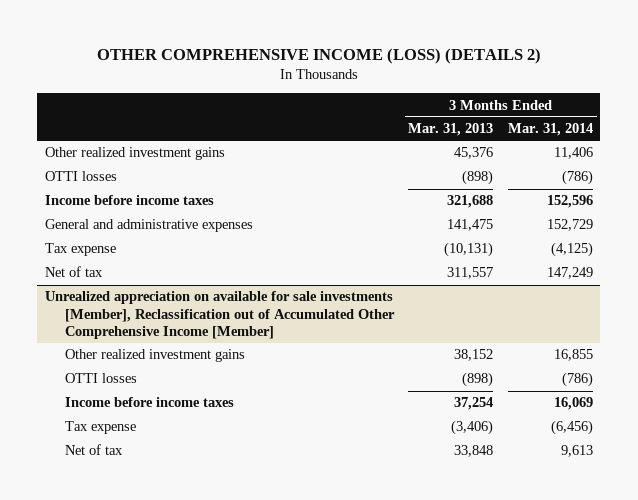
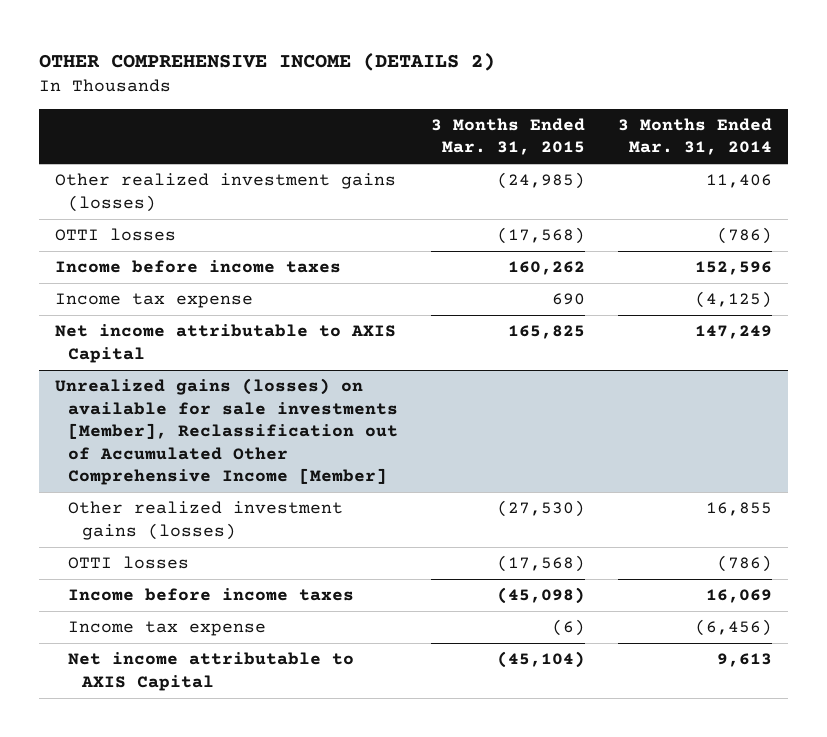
- OTHER COMPREHENSIVE INCOME (LOSS) (DETAILS 2)
+ OTHER COMPREHENSIVE INCOME (DETAILS 2)
- | 3 Months Ended Mar. 31, 2013 | 3 Months Ended Mar. 31, 2014
+ | 3 Months Ended Mar. 31, 2015 | 3 Months Ended Mar. 31, 2014
- Other realized investment gains | 45,376 | 11,406
+ Other realized investment gains (losses) | (24,985) | 11,406
- General and administrative expenses | 141,475 | 152,729
- Tax expense | (10,131) | (4,125)
- Net of tax | 311,557 | 147,249
- Unrealized appreciation on available for sale investments [Member], Reclassification out of Accumulated Other Comprehensive Income [Member]
- Other realized investment gains | 38,152 | 16,855
+ Income tax expense | 690 | (4,125)
+ Net income attributable to AXIS Capital | 165,825 | 147,249
+ Unrealized gains (losses) on available for sale investments [Member], Reclassification out of Accumulated Other Comprehensive Income [Member]
+ Other realized investment gains (losses) | (27,530) | 16,855
- Tax expense | (3,406) | (6,456)
- Net of tax | 33,848 | 9,613
+ Income tax expense | (6) | (6,456)
+ Net income attributable to AXIS Capital | (45,104) | 9,613

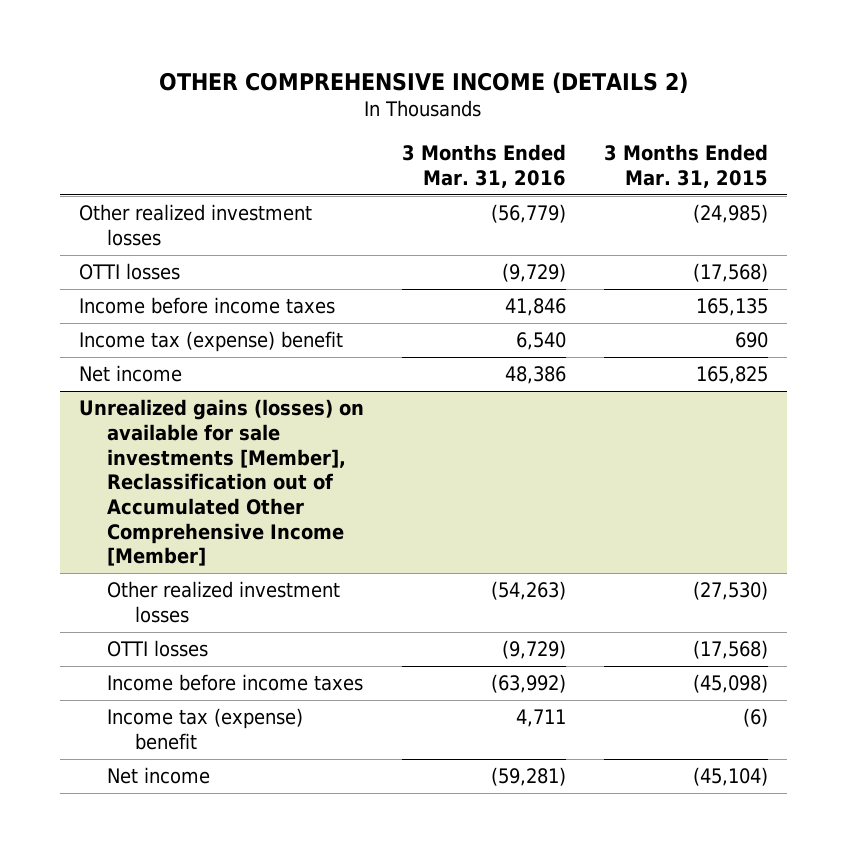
- | 3 Months Ended Mar. 31, 2015 | 3 Months Ended Mar. 31, 2014
+ | 3 Months Ended Mar. 31, 2016 | 3 Months Ended Mar. 31, 2015
- Other realized investment gains (losses) | (24,985) | 11,406
+ Other realized investment losses | (56,779) | (24,985)
- Income before income taxes | 160,262 | 152,596
- Income tax expense | 690 | (4,125)
- Net income attributable to AXIS Capital | 165,825 | 147,249
+ Income before income taxes | 41,846 | 165,135
+ Income tax (expense) benefit | 6,540 | 690
+ Net income | 48,386 | 165,825
@ Unrealized gains (losses) on available for sale investments [Member], Reclassification out of Accumulated Other Comprehensive Income [Member]
- Other realized investment gains (losses) | (27,530) | 16,855
+ Other realized investment losses | (54,263) | (27,530)
- Income tax expense | (6) | (6,456)
- Net income attributable to AXIS Capital | (45,104) | 9,613
+ Income tax (expense) benefit | 4,711 | (6)
+ Net income | (59,281) | (45,104)

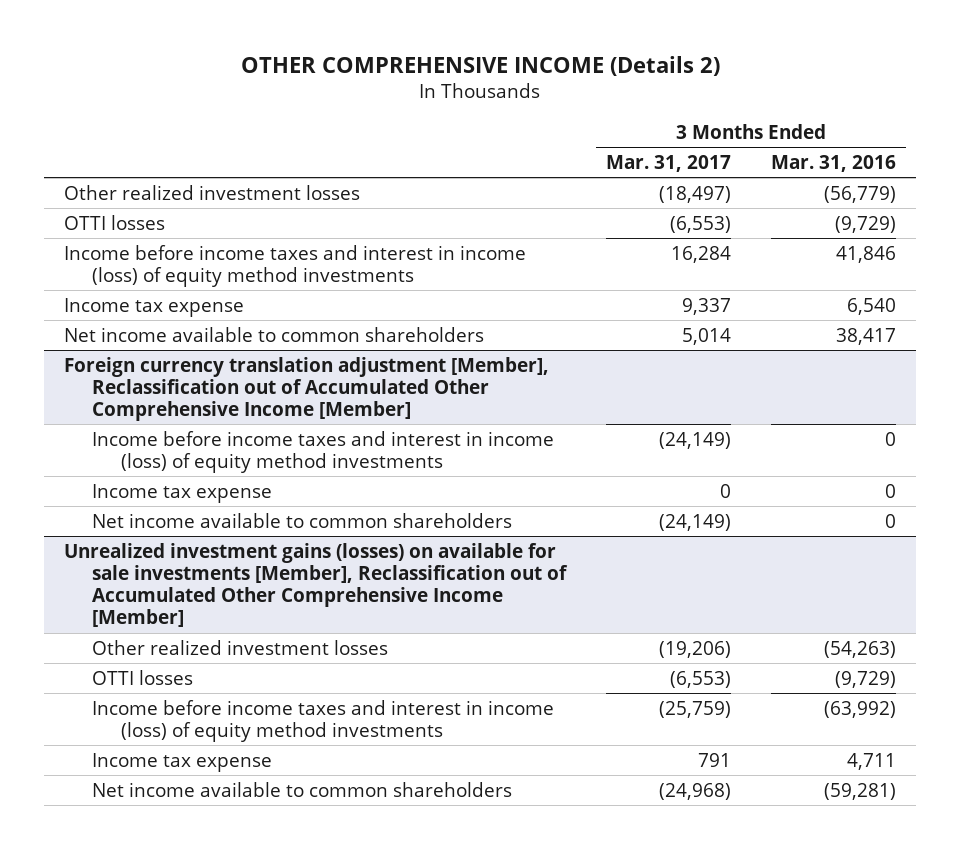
- OTHER COMPREHENSIVE INCOME (DETAILS 2)
+ OTHER COMPREHENSIVE INCOME (Details 2)
- | 3 Months Ended Mar. 31, 2016 | 3 Months Ended Mar. 31, 2015
+ | 3 Months Ended Mar. 31, 2017 | 3 Months Ended Mar. 31, 2016
- Income before income taxes | 41,846 | 165,135
- Income tax (expense) benefit | 6,540 | 690
- Net income | 48,386 | 165,825
- Unrealized gains (losses) on available for sale investments [Member], Reclassification out of Accumulated Other Comprehensive Income [Member]
+ Income before income taxes and interest in income (loss) of equity method investments | 16,284 | 41,846
+ Income tax expense | 9,337 | 6,540
+ Net income available to common shareholders | 5,014 | 38,417
+ Foreign currency translation adjustment [Member], Reclassification out of Accumulated Other Comprehensive Income [Member]
+ Income before income taxes and interest in income (loss) of equity method investments | (24,149) | 0
+ Income tax expense | 0 | 0
+ Net income available to common shareholders | (24,149) | 0
+ Unrealized investment gains (losses) on available for sale investments [Member], Reclassification out of Accumulated Other Comprehensive Income [Member]
- Income before income taxes | (63,992) | (45,098)
- Income tax (expense) benefit | 4,711 | (6)
- Net income | (59,281) | (45,104)
+ Income before income taxes and interest in income (loss) of equity method investments | (25,759) | (63,992)
+ Income tax expense | 791 | 4,711
+ Net income available to common shareholders | (24,968) | (59,281)

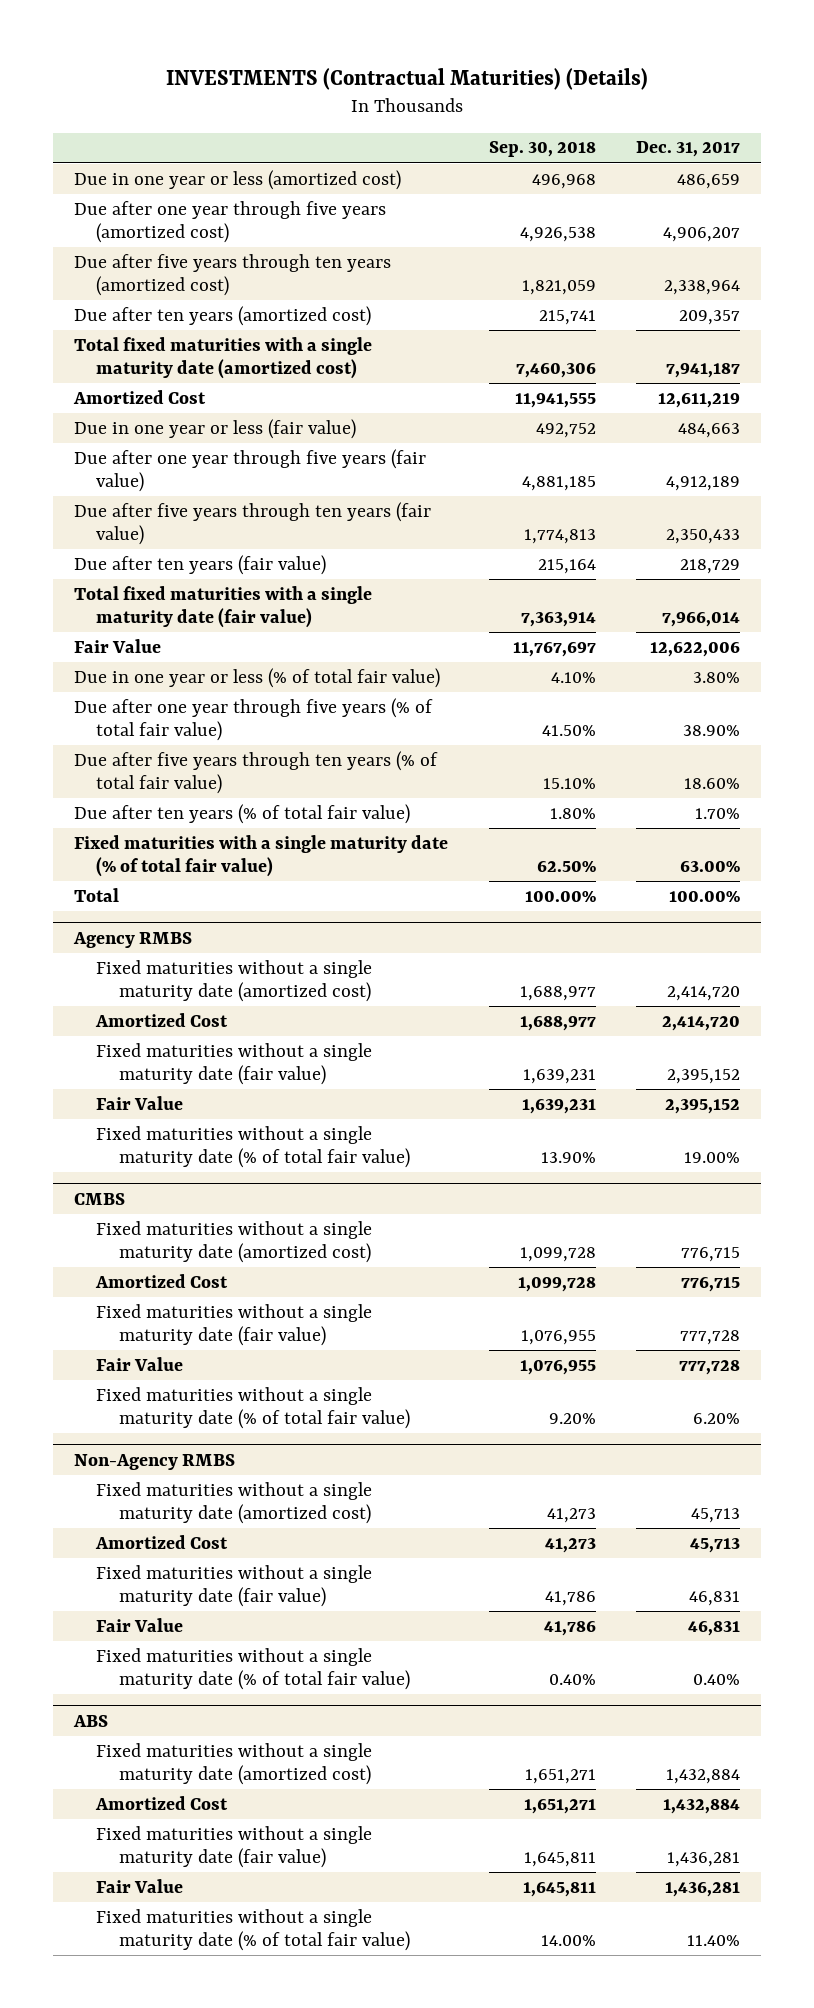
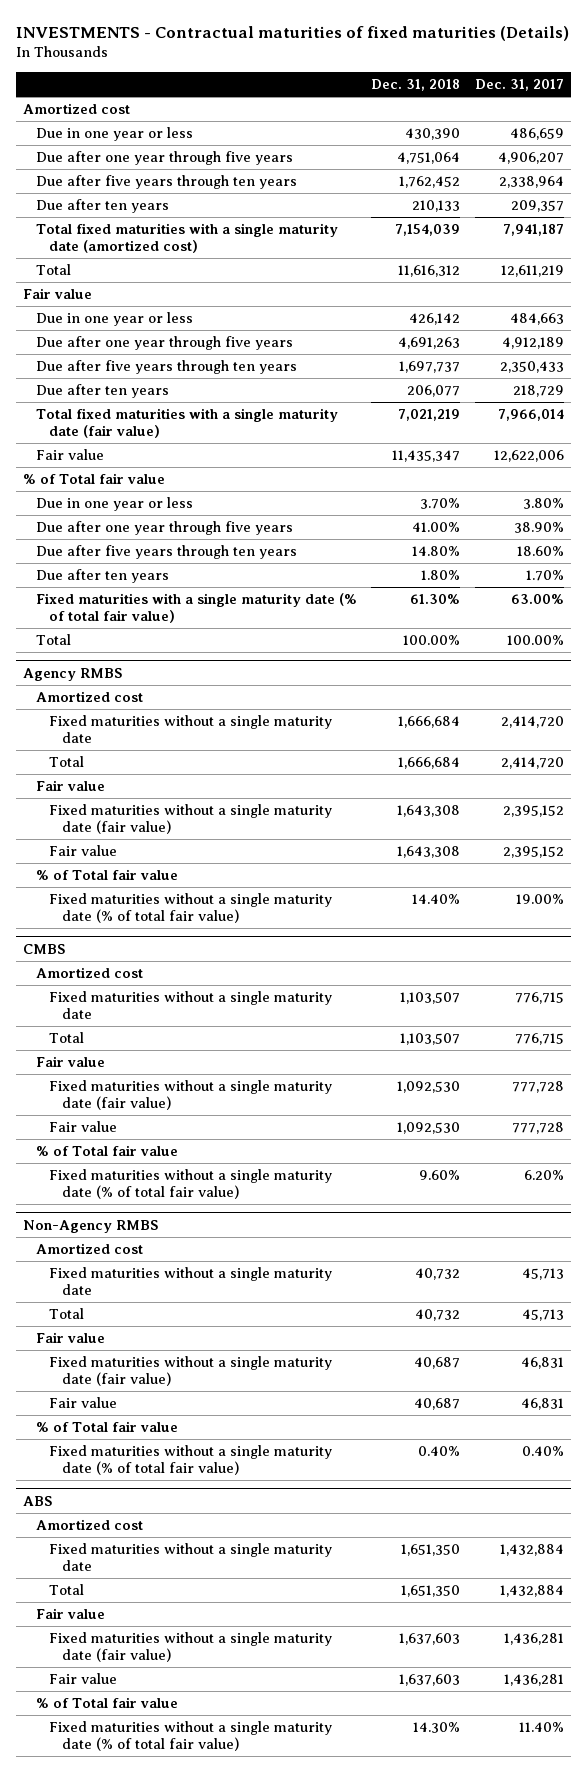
- INVESTMENTS (Contractual Maturities) (Details)
+ INVESTMENTS - Contractual maturities of fixed maturities (Details)
- | Sep. 30, 2018 | Dec. 31, 2017
+ | Dec. 31, 2018 | Dec. 31, 2017
- Due in one year or less (amortized cost) | 496,968 | 486,659
- Due after one year through five years (amortized cost) | 4,926,538 | 4,906,207
- Due after five years through ten years (amortized cost) | 1,821,059 | 2,338,964
- Due after ten years (amortized cost) | 215,741 | 209,357
+ Amortized cost
+ Due in one year or less | 430,390 | 486,659
+ Due after one year through five years | 4,751,064 | 4,906,207
+ Due after five years through ten years | 1,762,452 | 2,338,964
+ Due after ten years | 210,133 | 209,357
- Amortized Cost | 11,941,555 | 12,611,219
- Due in one year or less (fair value) | 492,752 | 484,663
- Due after one year through five years (fair value) | 4,881,185 | 4,912,189
- Due after five years through ten years (fair value) | 1,774,813 | 2,350,433
- Due after ten years (fair value) | 215,164 | 218,729
+ Total | 11,616,312 | 12,611,219
+ Fair value
+ Due in one year or less | 426,142 | 484,663
+ Due after one year through five years | 4,691,263 | 4,912,189
+ Due after five years through ten years | 1,697,737 | 2,350,433
+ Due after ten years | 206,077 | 218,729
- Fair Value | 11,767,697 | 12,622,006
- Due in one year or less (% of total fair value) | 4.10% | 3.80%
- Due after one year through five years (% of total fair value) | 41.50% | 38.90%
- Due after five years through ten years (% of total fair value) | 15.10% | 18.60%
- Due after ten years (% of total fair value) | 1.80% | 1.70%
+ Fair value | 11,435,347 | 12,622,006
+ % of Total fair value
+ Due in one year or less | 3.70% | 3.80%
+ Due after one year through five years | 41.00% | 38.90%
+ Due after five years through ten years | 14.80% | 18.60%
+ Due after ten years | 1.80% | 1.70%
@ Agency RMBS
- Fixed maturities without a single maturity date (amortized cost) | 1,688,977 | 2,414,720
- Amortized Cost | 1,688,977 | 2,414,720
+ Amortized cost
+ Fixed maturities without a single maturity date | 1,666,684 | 2,414,720
+ Total | 1,666,684 | 2,414,720
+ Fair value
- Fair Value | 1,639,231 | 2,395,152
+ Fair value | 1,643,308 | 2,395,152
+ % of Total fair value
@ CMBS
- Fixed maturities without a single maturity date (amortized cost) | 1,099,728 | 776,715
- Amortized Cost | 1,099,728 | 776,715
+ Amortized cost
+ Fixed maturities without a single maturity date | 1,103,507 | 776,715
+ Total | 1,103,507 | 776,715
+ Fair value
- Fair Value | 1,076,955 | 777,728
+ Fair value | 1,092,530 | 777,728
+ % of Total fair value
@ Non-Agency RMBS
- Fixed maturities without a single maturity date (amortized cost) | 41,273 | 45,713
- Amortized Cost | 41,273 | 45,713
+ Amortized cost
+ Fixed maturities without a single maturity date | 40,732 | 45,713
+ Total | 40,732 | 45,713
+ Fair value
- Fair Value | 41,786 | 46,831
+ Fair value | 40,687 | 46,831
+ % of Total fair value
@ ABS
- Fixed maturities without a single maturity date (amortized cost) | 1,651,271 | 1,432,884
- Amortized Cost | 1,651,271 | 1,432,884
+ Amortized cost
+ Fixed maturities without a single maturity date | 1,651,350 | 1,432,884
+ Total | 1,651,350 | 1,432,884
+ Fair value
- Fair Value | 1,645,811 | 1,436,281
+ Fair value | 1,637,603 | 1,436,281
+ % of Total fair value

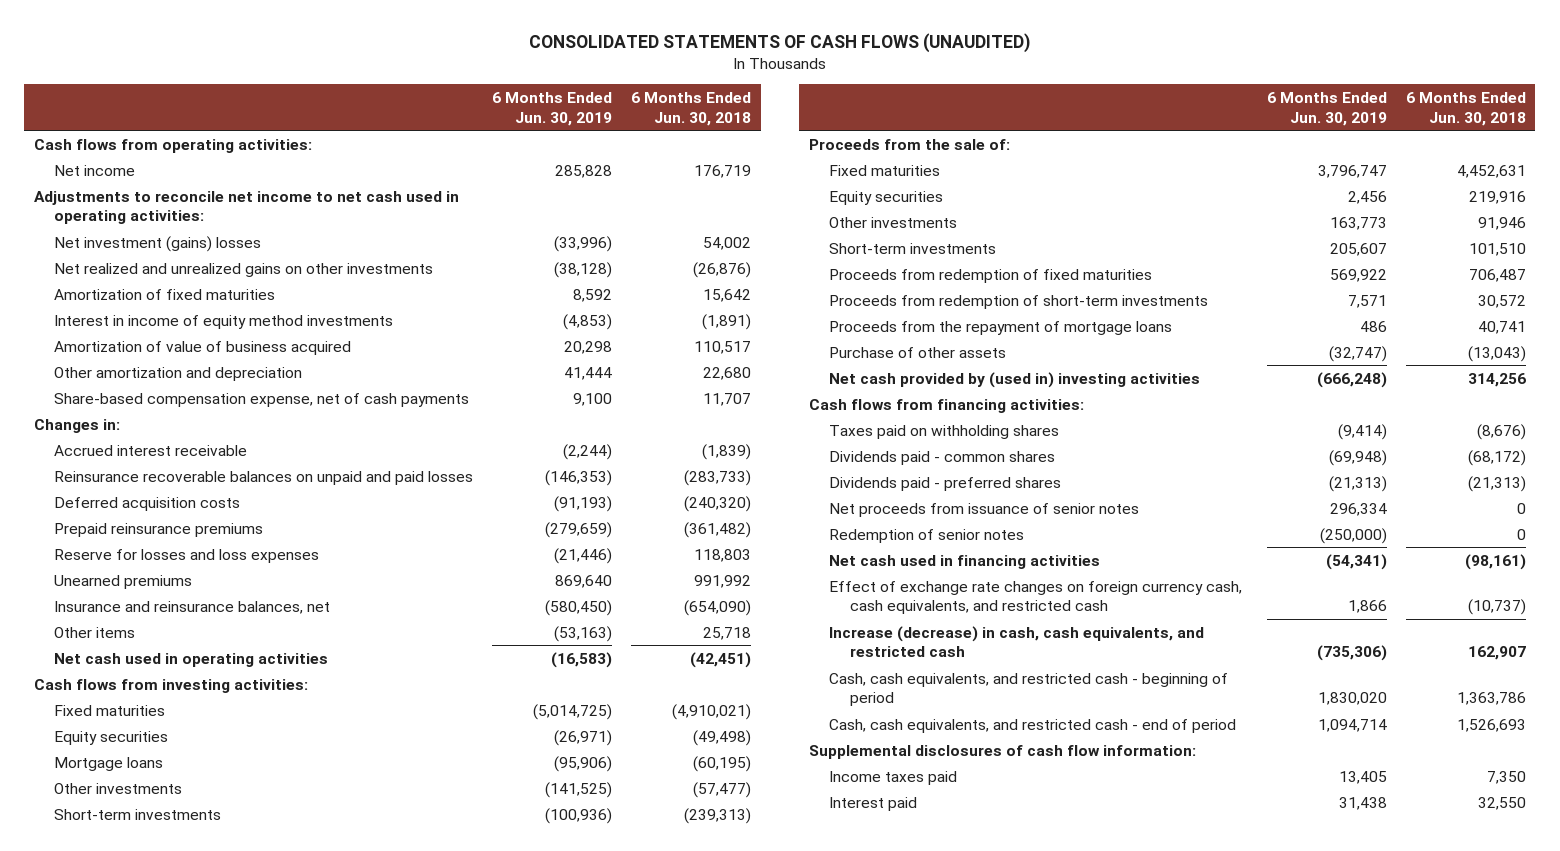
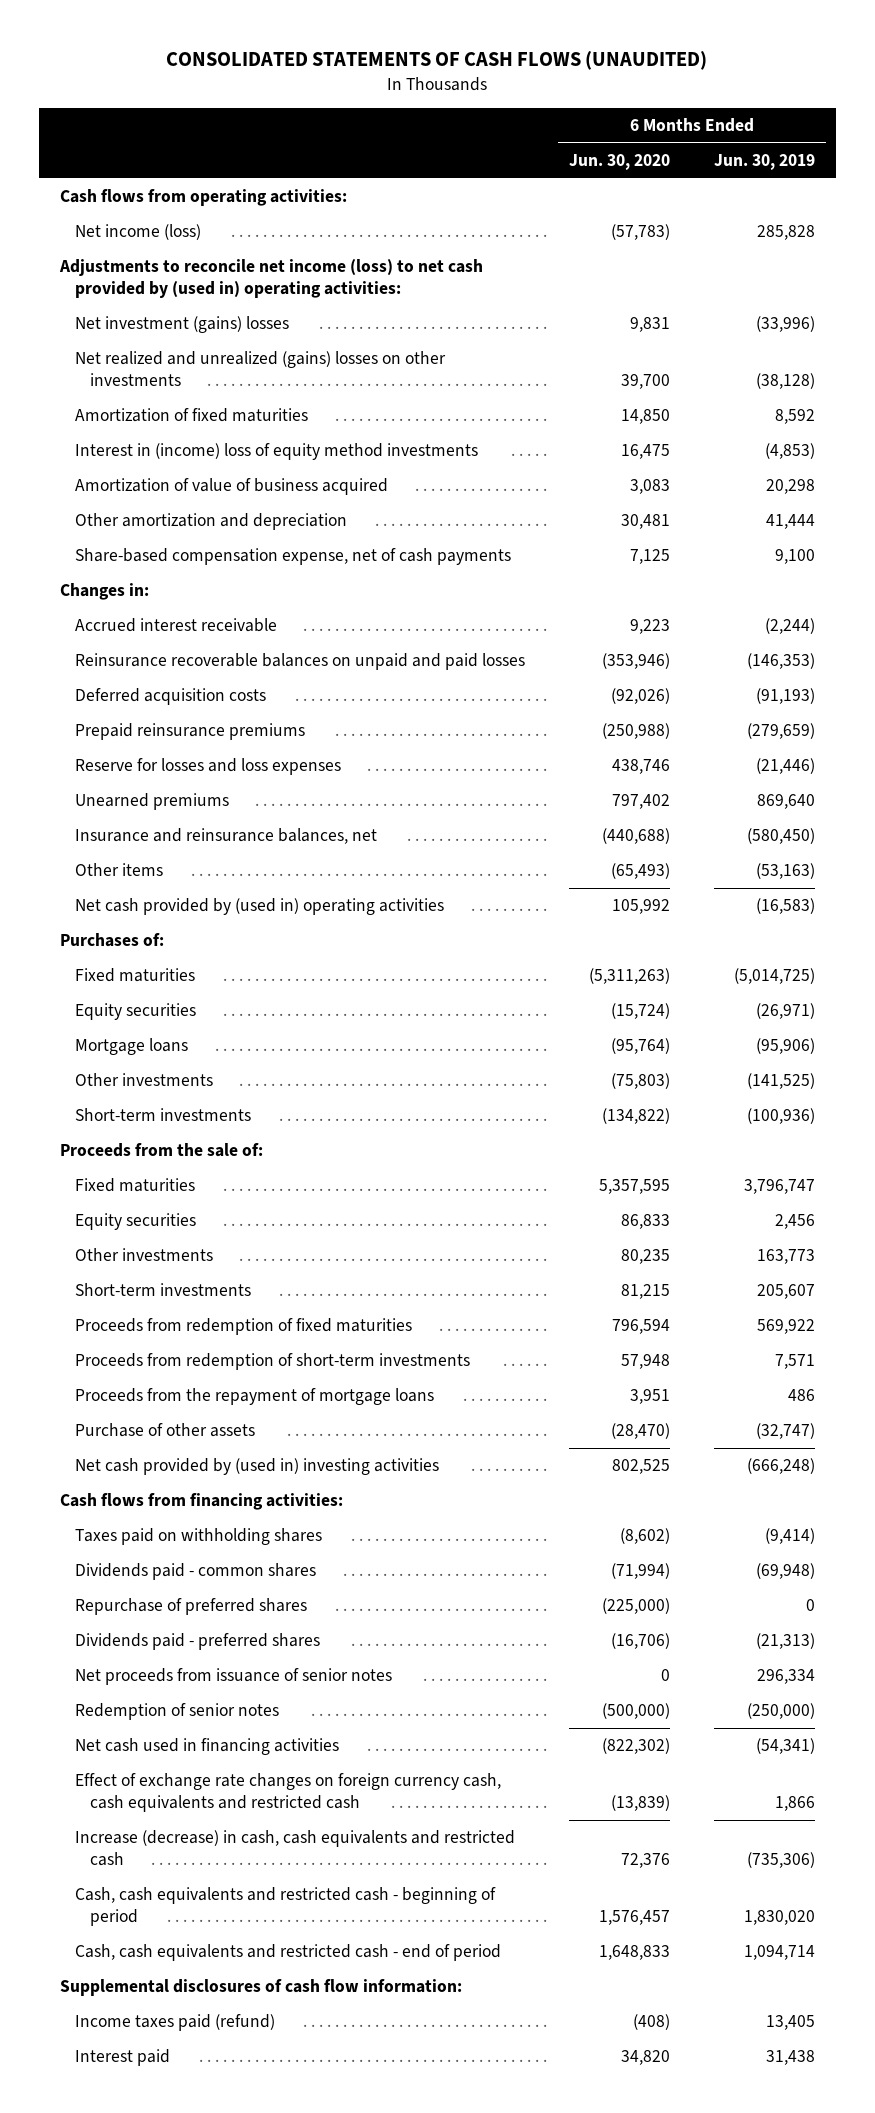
- | 6 Months Ended Jun. 30, 2019 | 6 Months Ended Jun. 30, 2018
+ | 6 Months Ended Jun. 30, 2020 | 6 Months Ended Jun. 30, 2019
- Net income | 285,828 | 176,719
- Adjustments to reconcile net income to net cash used in operating activities:
+ Net income (loss) | (57,783) | 285,828
+ Adjustments to reconcile net income (loss) to net cash provided by (used in) operating activities:
- Net realized and unrealized gains on other investments | (38,128) | (26,876)
+ Net realized and unrealized (gains) losses on other investments | 39,700 | (38,128)
- Interest in income of equity method investments | (4,853) | (1,891)
+ Interest in (income) loss of equity method investments | 16,475 | (4,853)
- Net cash used in operating activities | (16,583) | (42,451)
- Cash flows from investing activities:
+ Net cash provided by (used in) operating activities | 105,992 | (16,583)
+ Purchases of:
+ Repurchase of preferred shares | (225,000) | 0
- Effect of exchange rate changes on foreign currency cash, cash equivalents, and restricted cash | 1,866 | (10,737)
- Increase (decrease) in cash, cash equivalents, and restricted cash | (735,306) | 162,907
- Cash, cash equivalents, and restricted cash - beginning of period | 1,830,020 | 1,363,786
- Cash, cash equivalents, and restricted cash - end of period | 1,094,714 | 1,526,693
+ Effect of exchange rate changes on foreign currency cash, cash equivalents and restricted cash | (13,839) | 1,866
+ Increase (decrease) in cash, cash equivalents and restricted cash | 72,376 | (735,306)
+ Cash, cash equivalents and restricted cash - beginning of period | 1,576,457 | 1,830,020
+ Cash, cash equivalents and restricted cash - end of period | 1,648,833 | 1,094,714
- Income taxes paid | 13,405 | 7,350
+ Income taxes paid (refund) | (408) | 13,405

